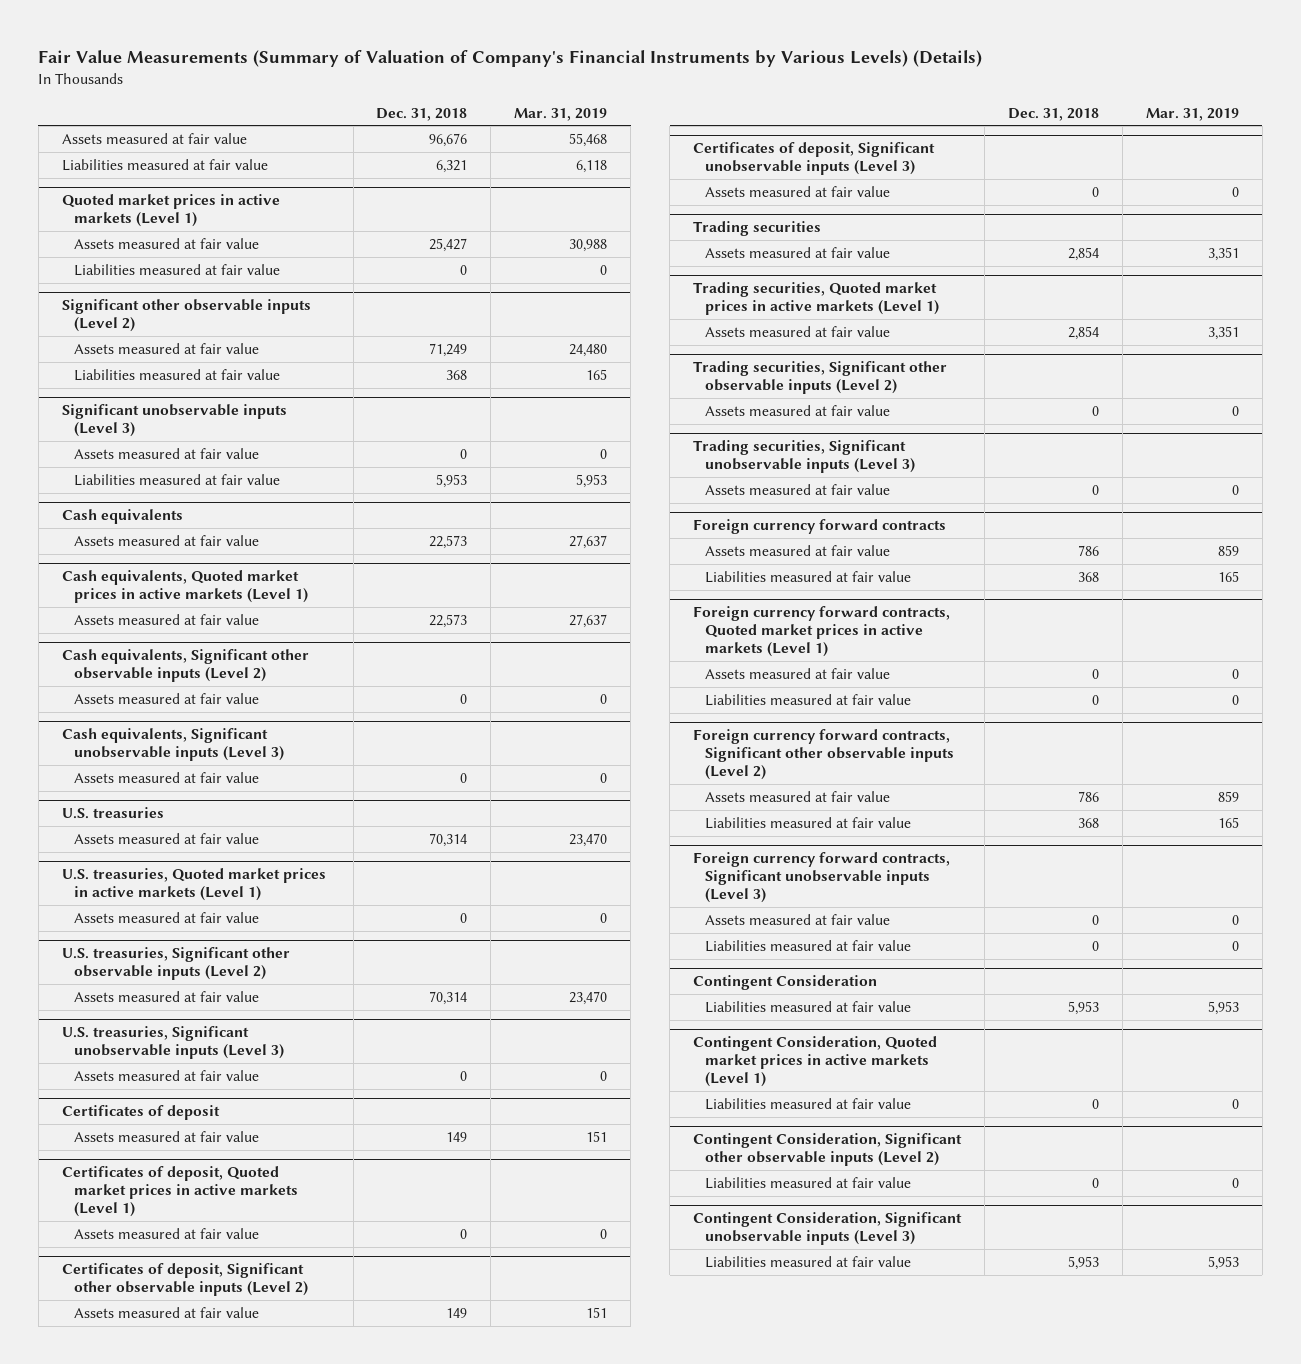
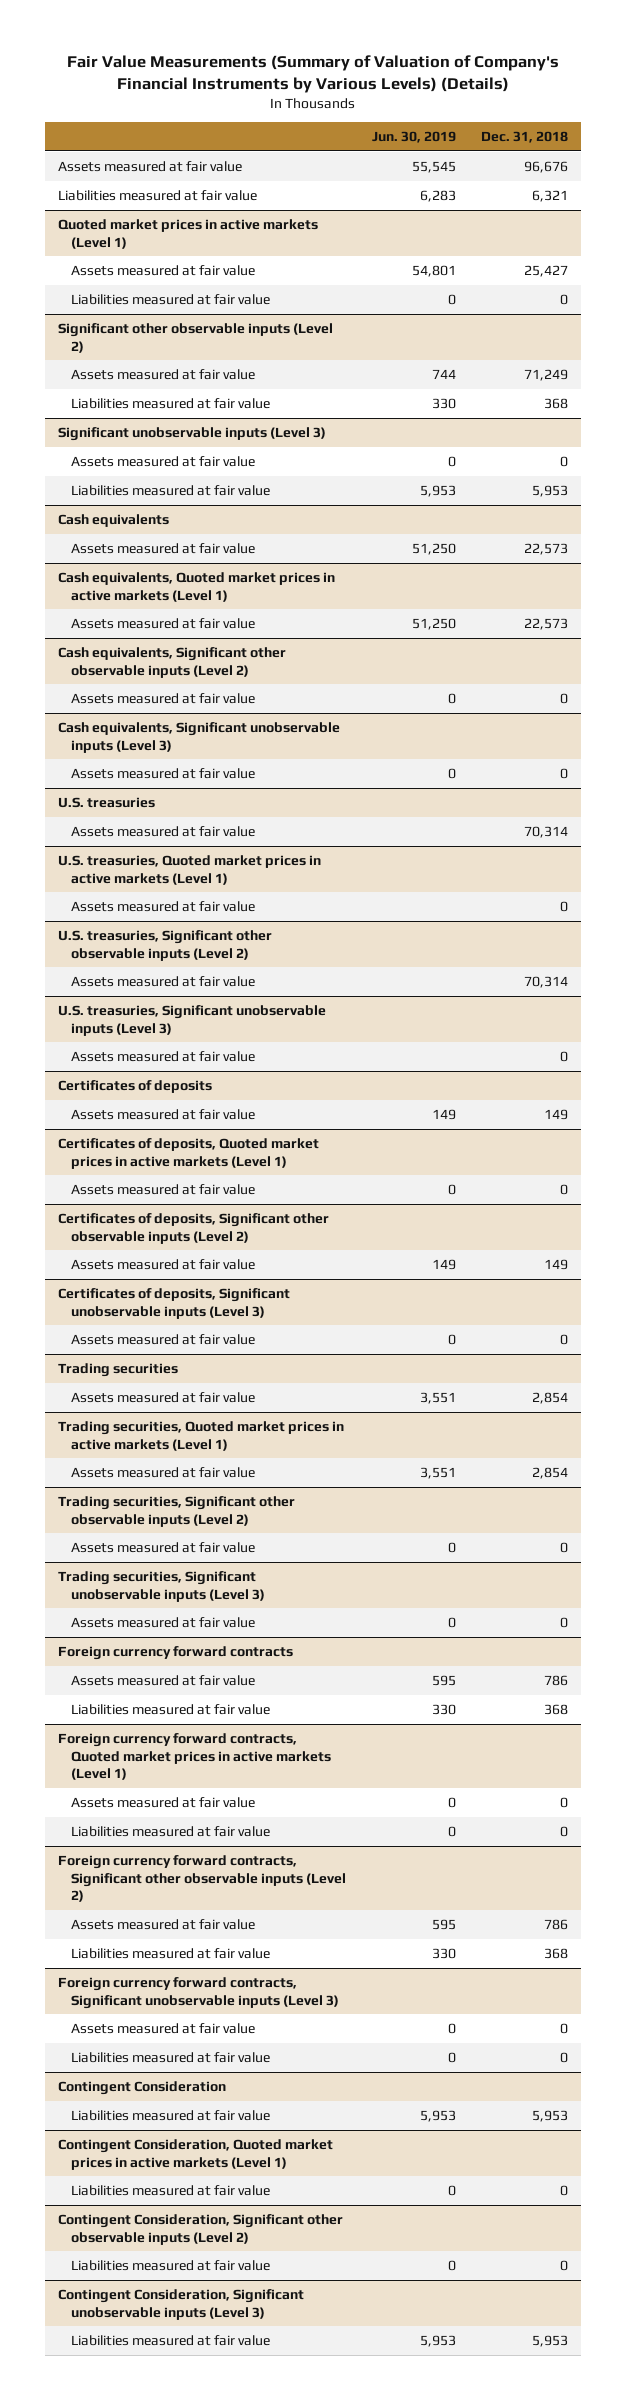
- | Dec. 31, 2018 | Mar. 31, 2019
+ | Jun. 30, 2019 | Dec. 31, 2018
- Certificates of deposit
+ Certificates of deposits
- Certificates of deposit, Quoted market prices in active markets (Level 1)
+ Certificates of deposits, Quoted market prices in active markets (Level 1)
- Certificates of deposit, Significant other observable inputs (Level 2)
+ Certificates of deposits, Significant other observable inputs (Level 2)
- Certificates of deposit, Significant unobservable inputs (Level 3)
+ Certificates of deposits, Significant unobservable inputs (Level 3)

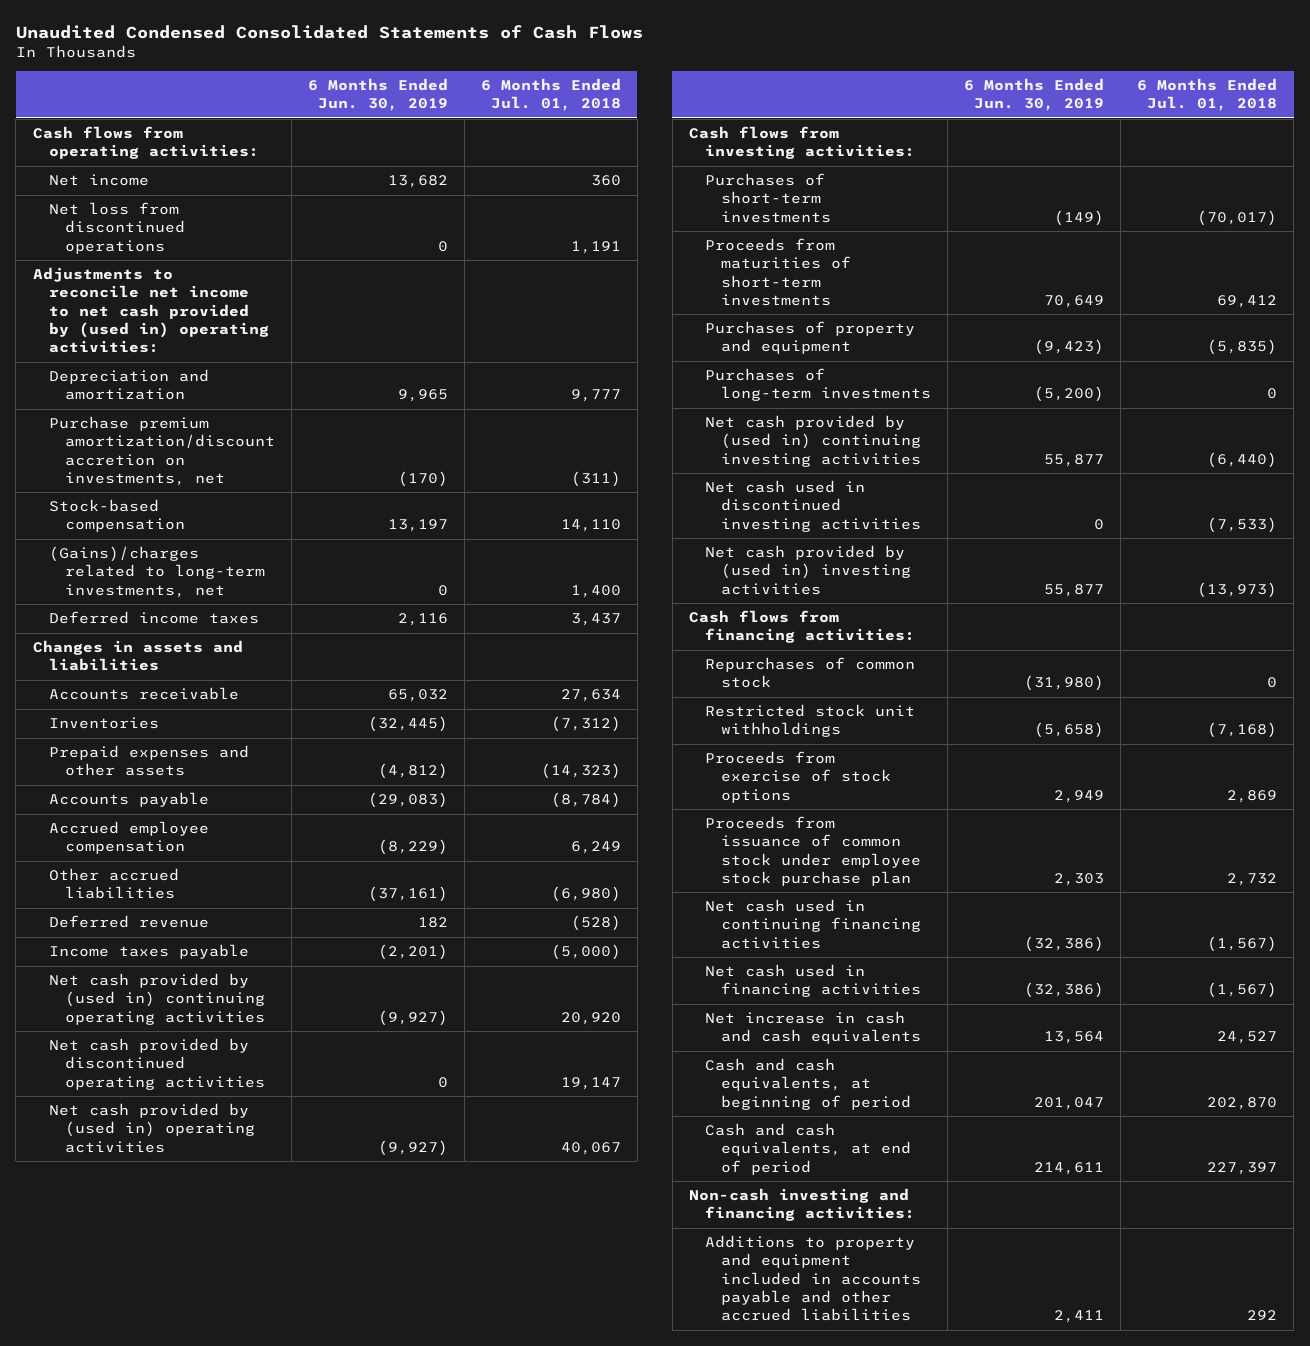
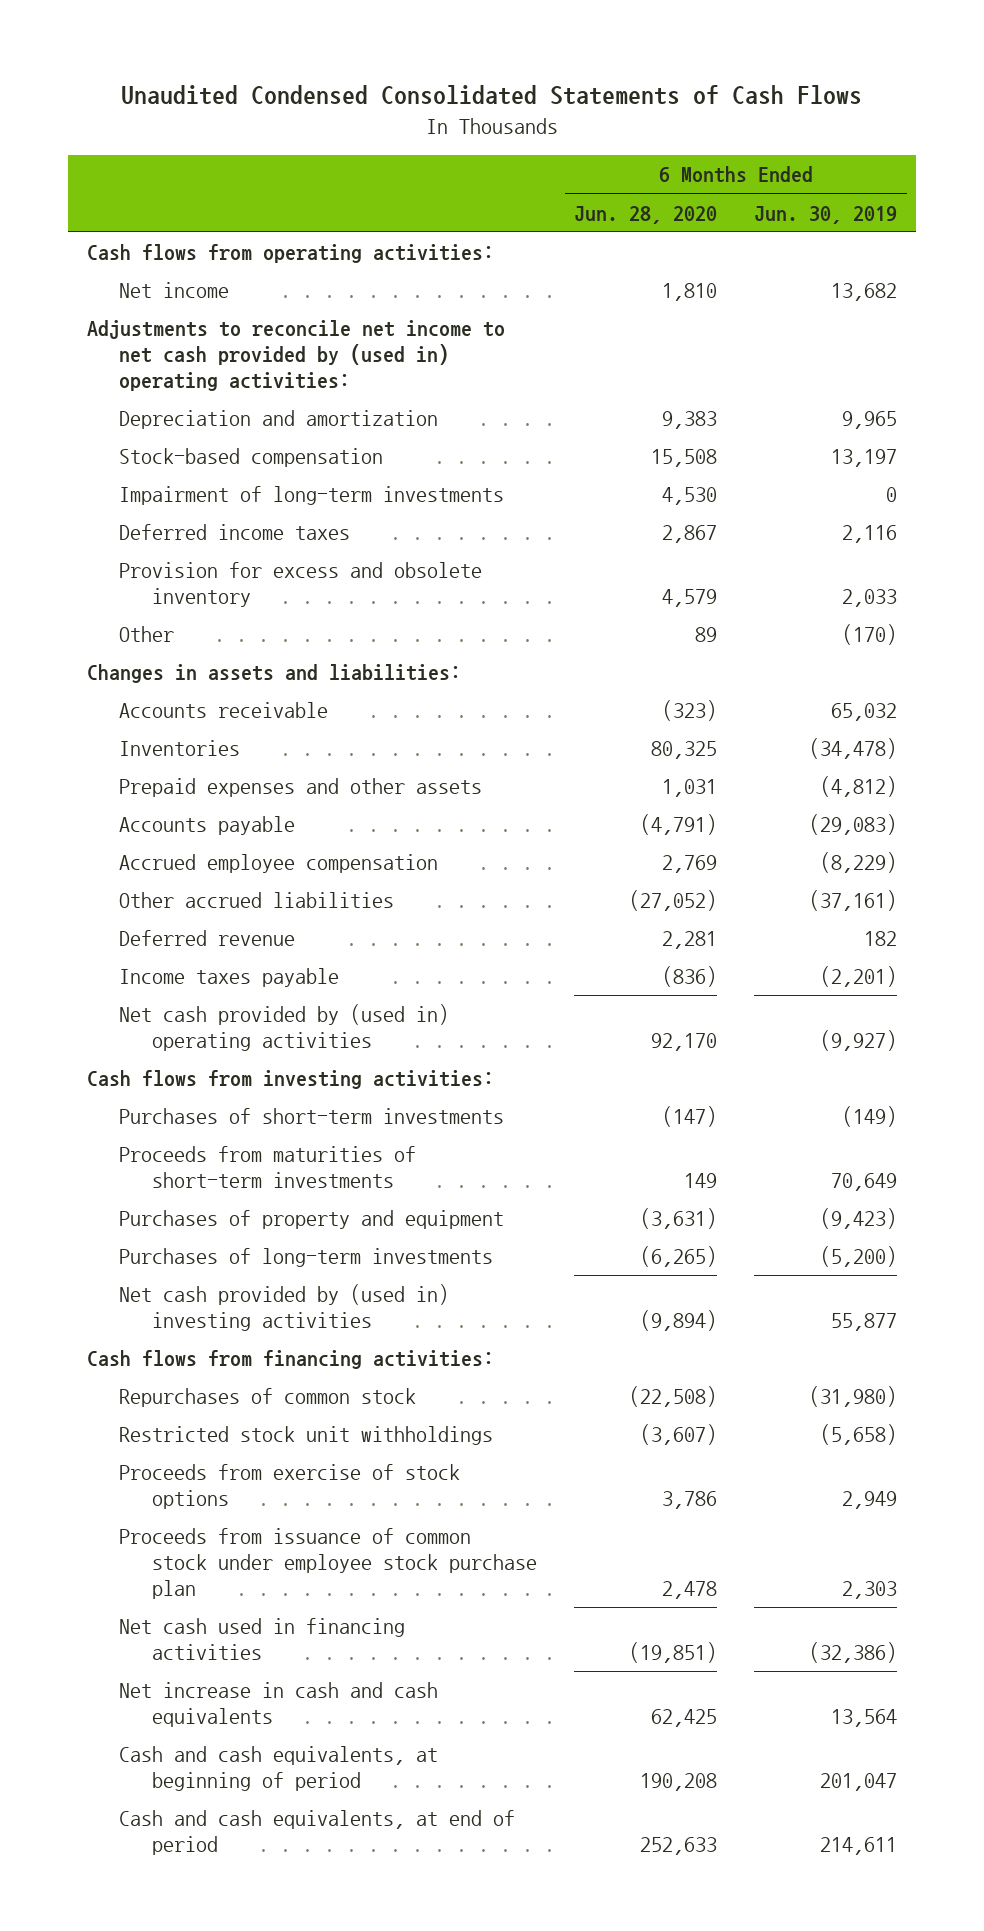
- | 6 Months Ended Jun. 30, 2019 | 6 Months Ended Jul. 01, 2018
+ | 6 Months Ended Jun. 28, 2020 | 6 Months Ended Jun. 30, 2019
- Net loss from discontinued operations | 0 | 1,191
- Purchase premium amortization/discount accretion on investments, net | (170) | (311)
- (Gains)/charges related to long-term investments, net | 0 | 1,400
+ Impairment of long-term investments | 4,530 | 0
- Changes in assets and liabilities
+ Provision for excess and obsolete inventory | 4,579 | 2,033
+ Other | 89 | (170)
+ Changes in assets and liabilities:
- Inventories | (32,445) | (7,312)
+ Inventories | 80,325 | (34,478)
- Net cash provided by (used in) continuing operating activities | (9,927) | 20,920
- Net cash provided by discontinued operating activities | 0 | 19,147
- Net cash provided by (used in) continuing investing activities | 55,877 | (6,440)
- Net cash used in discontinued investing activities | 0 | (7,533)
- Net cash used in continuing financing activities | (32,386) | (1,567)
- Non-cash investing and financing activities:
- Additions to property and equipment included in accounts payable and other accrued liabilities | 2,411 | 292

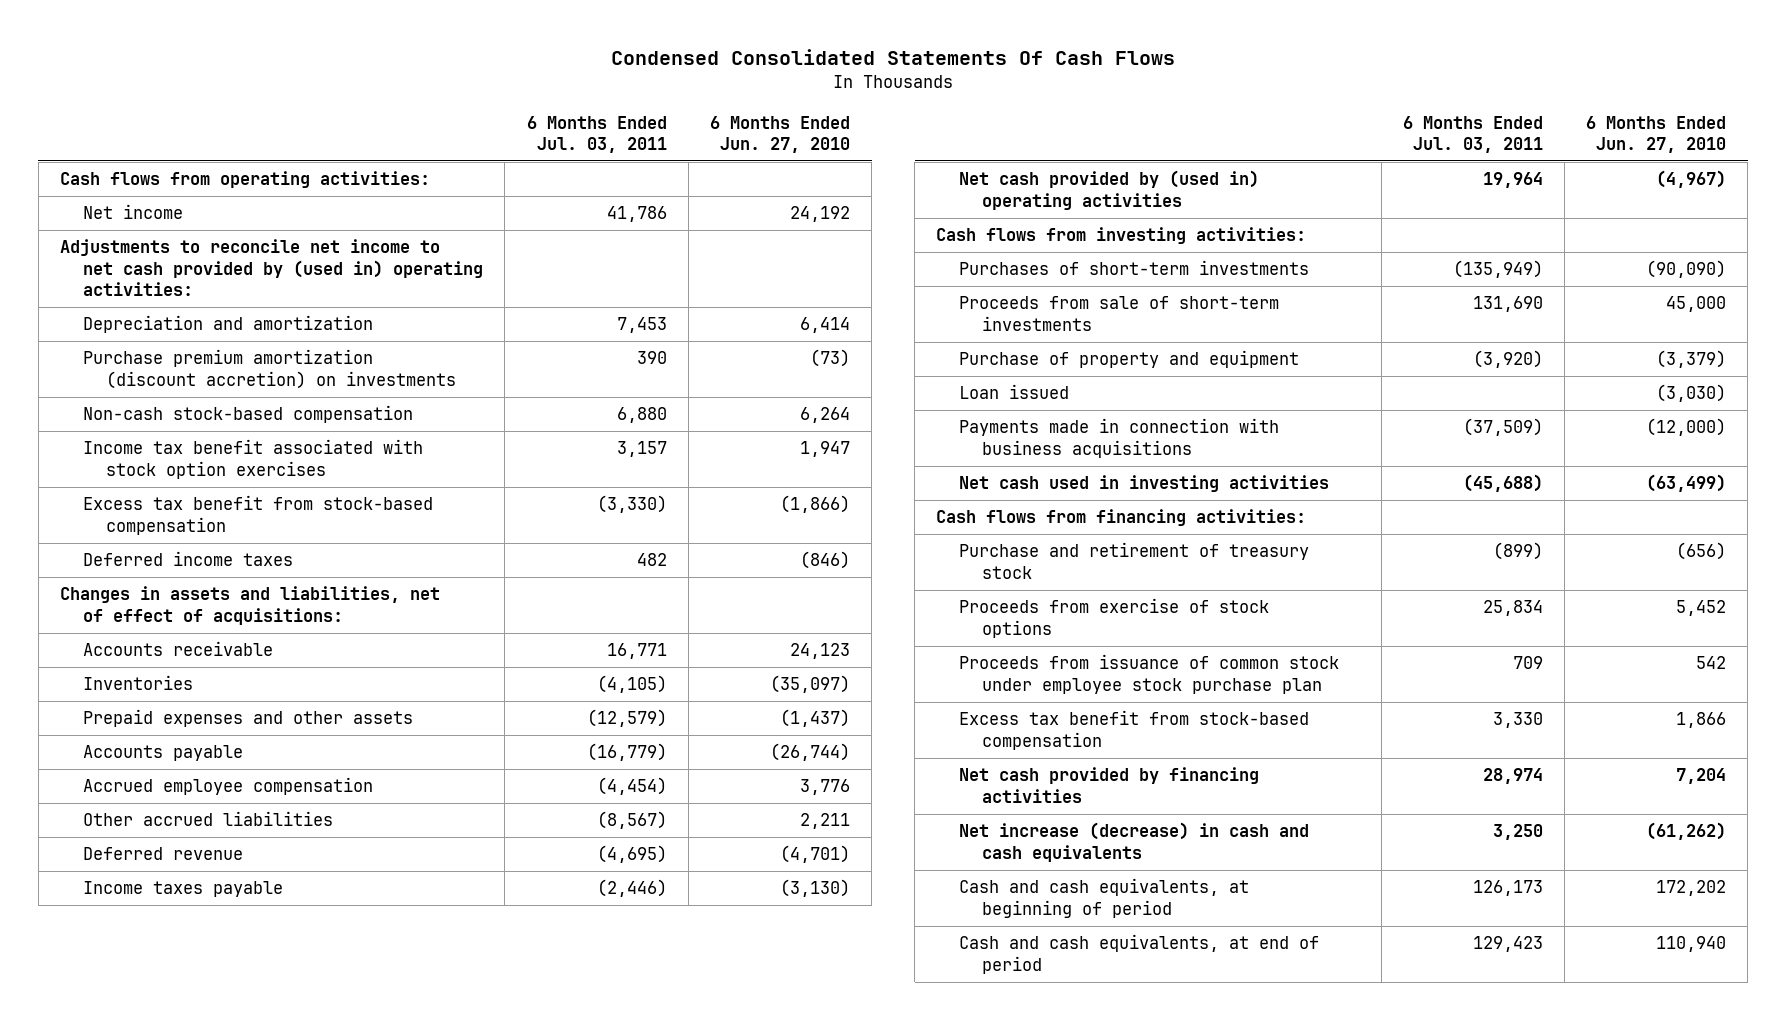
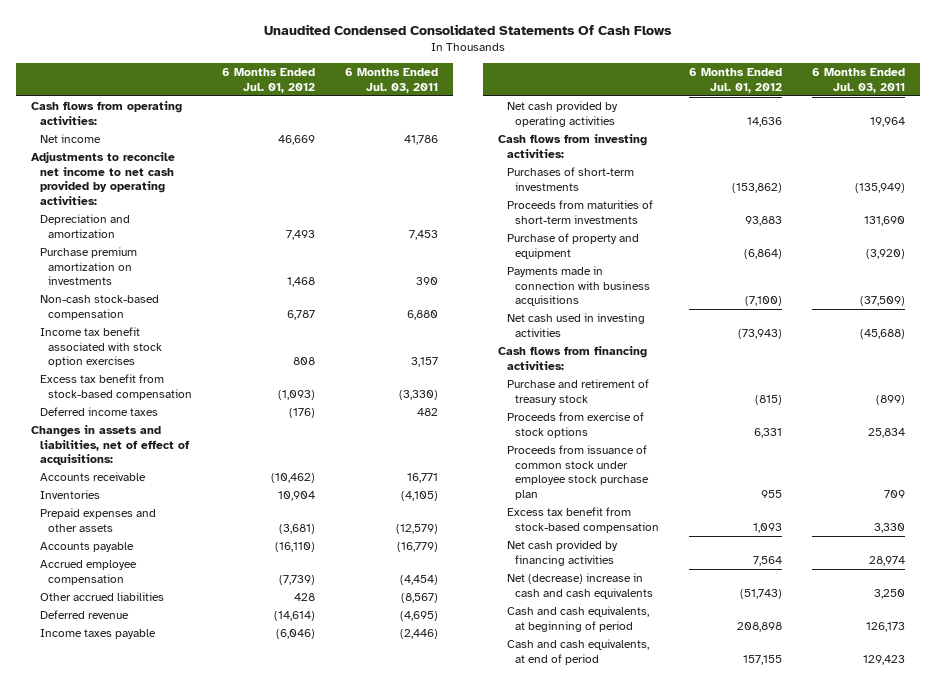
- Condensed Consolidated Statements Of Cash Flows
+ Unaudited Condensed Consolidated Statements Of Cash Flows
- | 6 Months Ended Jul. 03, 2011 | 6 Months Ended Jun. 27, 2010
+ | 6 Months Ended Jul. 01, 2012 | 6 Months Ended Jul. 03, 2011
- Adjustments to reconcile net income to net cash provided by (used in) operating activities:
+ Adjustments to reconcile net income to net cash provided by operating activities:
- Purchase premium amortization (discount accretion) on investments | 390 | (73)
+ Purchase premium amortization on investments | 1,468 | 390
- Net cash provided by (used in) operating activities | 19,964 | (4,967)
+ Net cash provided by operating activities | 14,636 | 19,964
- Proceeds from sale of short-term investments | 131,690 | 45,000
+ Proceeds from maturities of short-term investments | 93,883 | 131,690
- Loan issued | | (3,030)
- Net increase (decrease) in cash and cash equivalents | 3,250 | (61,262)
+ Net (decrease) increase in cash and cash equivalents | (51,743) | 3,250

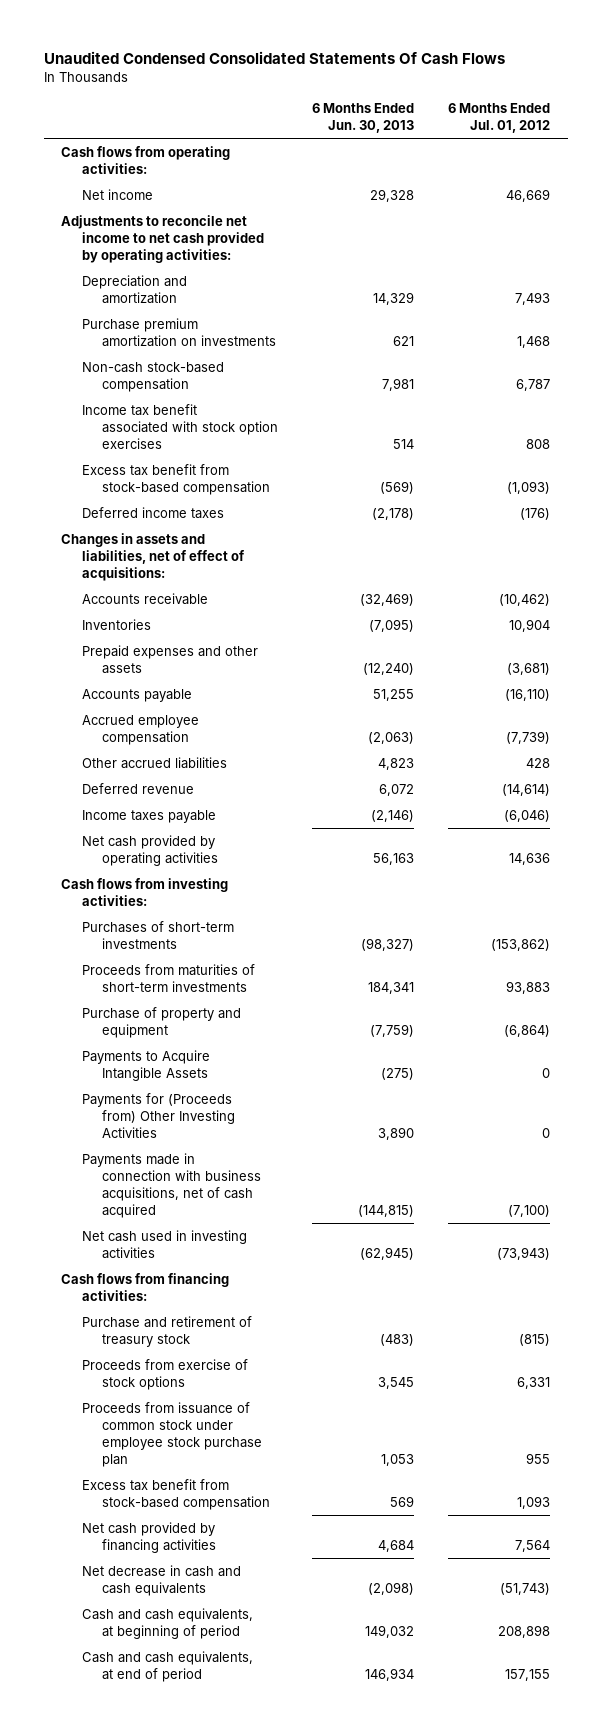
- | 6 Months Ended Jul. 01, 2012 | 6 Months Ended Jul. 03, 2011
+ | 6 Months Ended Jun. 30, 2013 | 6 Months Ended Jul. 01, 2012
- Payments made in connection with business acquisitions | (7,100) | (37,509)
+ Payments to Acquire Intangible Assets | (275) | 0
+ Payments for (Proceeds from) Other Investing Activities | 3,890 | 0
+ Payments made in connection with business acquisitions, net of cash acquired | (144,815) | (7,100)
- Net (decrease) increase in cash and cash equivalents | (51,743) | 3,250
+ Net decrease in cash and cash equivalents | (2,098) | (51,743)

